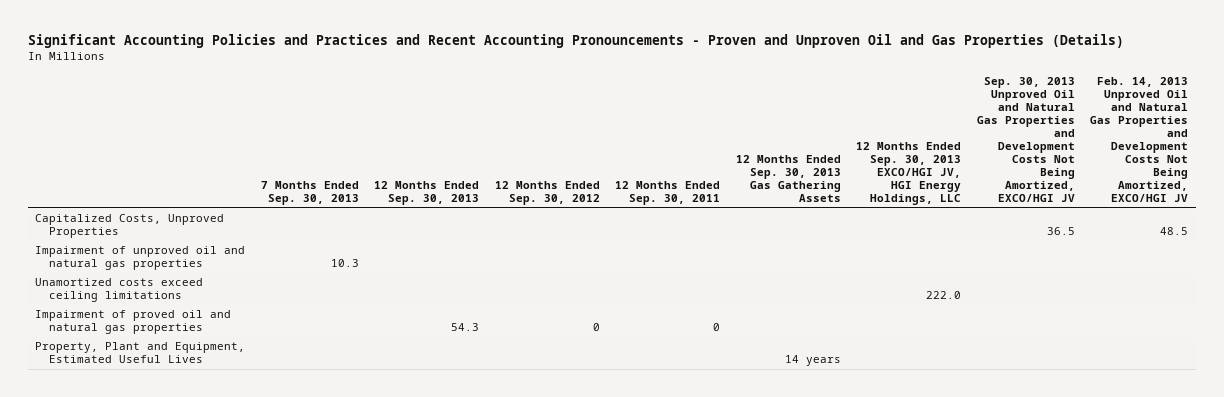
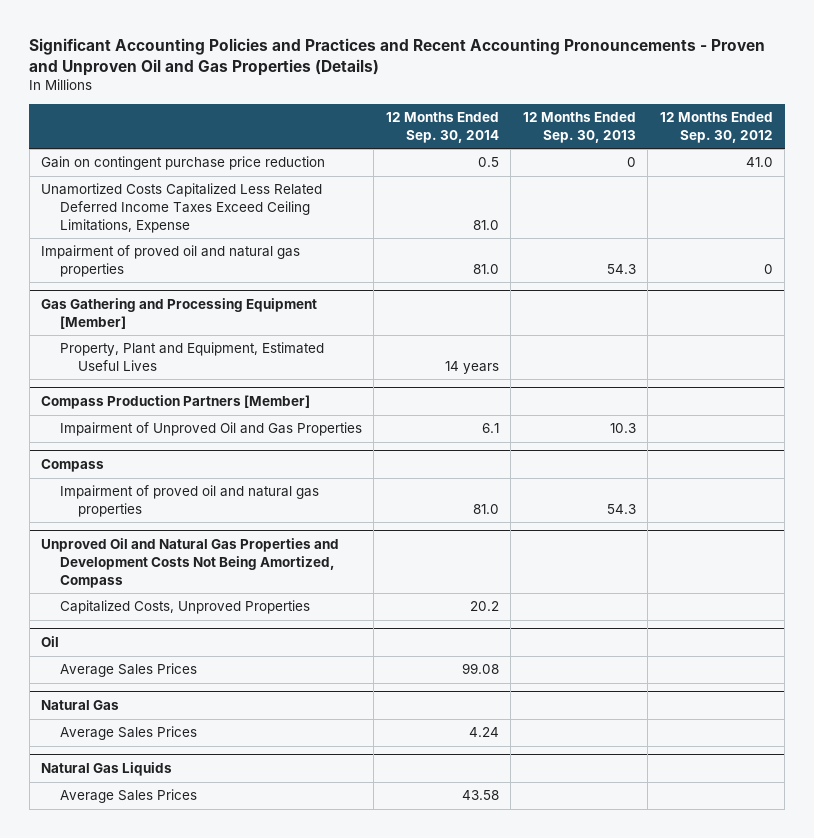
- | 7 Months Ended Sep. 30, 2013 | 12 Months Ended Sep. 30, 2013 | 12 Months Ended Sep. 30, 2012 | 12 Months Ended Sep. 30, 2011 | 12 Months Ended Sep. 30, 2013 Gas Gathering Assets | 12 Months Ended Sep. 30, 2013 EXCO/HGI JV, HGI Energy Holdings, LLC | Sep. 30, 2013 Unproved Oil and Natural Gas Properties and Development Costs Not Being Amortized, EXCO/HGI JV | Feb. 14, 2013 Unproved Oil and Natural Gas Properties and Development Costs Not Being Amortized, EXCO/HGI JV
+ | 12 Months Ended Sep. 30, 2014 | 12 Months Ended Sep. 30, 2013 | 12 Months Ended Sep. 30, 2012
- Capitalized Costs, Unproved Properties | | | | | | | 36.5 | 48.5
- Impairment of unproved oil and natural gas properties | 10.3 | | | | | | |
- Unamortized costs exceed ceiling limitations | | | | | | 222.0 | |
+ Gain on contingent purchase price reduction | 0.5 | 0 | 41.0
+ Unamortized Costs Capitalized Less Related Deferred Income Taxes Exceed Ceiling Limitations, Expense | 81.0 | |
- Property, Plant and Equipment, Estimated Useful Lives | | | | | 14 years | | |
+ Gas Gathering and Processing Equipment [Member]
+ Property, Plant and Equipment, Estimated Useful Lives | 14 years | |
+ Compass Production Partners [Member]
+ Impairment of Unproved Oil and Gas Properties | 6.1 | 10.3 |
+ Compass
+ Impairment of proved oil and natural gas properties | 81.0 | 54.3 |
+ Unproved Oil and Natural Gas Properties and Development Costs Not Being Amortized, Compass
+ Capitalized Costs, Unproved Properties | 20.2 | |
+ Oil
+ Average Sales Prices | 99.08 | |
+ Natural Gas
+ Average Sales Prices | 4.24 | |
+ Natural Gas Liquids
+ Average Sales Prices | 43.58 | |

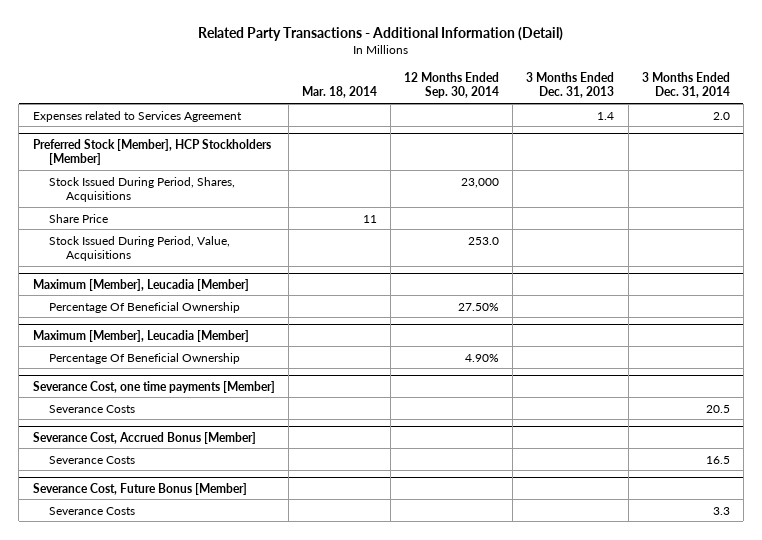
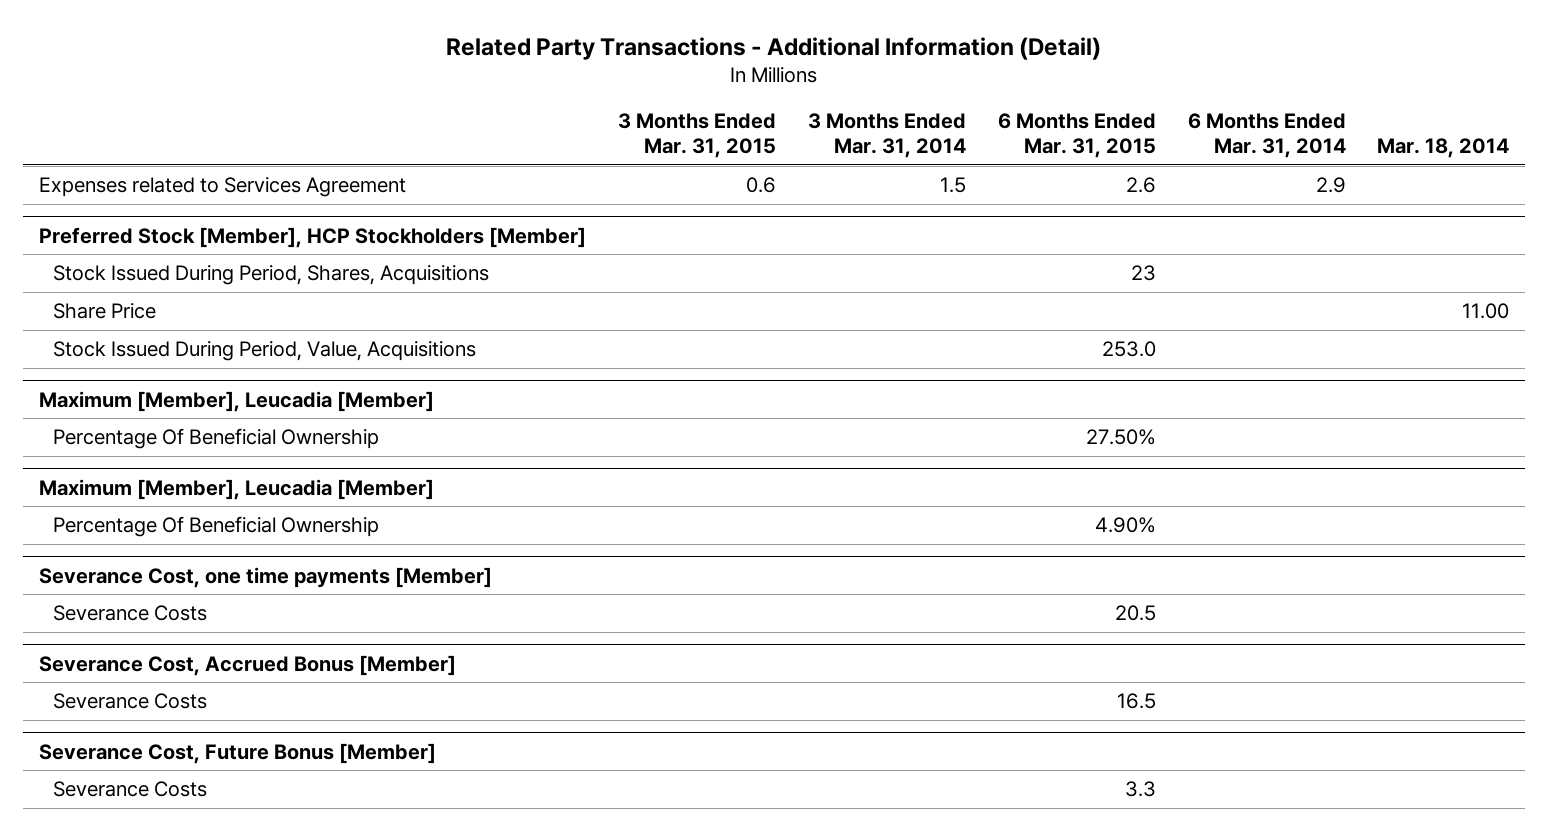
- | Mar. 18, 2014 | 12 Months Ended Sep. 30, 2014 | 3 Months Ended Dec. 31, 2013 | 3 Months Ended Dec. 31, 2014
+ | 3 Months Ended Mar. 31, 2015 | 3 Months Ended Mar. 31, 2014 | 6 Months Ended Mar. 31, 2015 | 6 Months Ended Mar. 31, 2014 | Mar. 18, 2014
@ Preferred Stock [Member], HCP Stockholders [Member]
- Share Price | 11 | | |
+ Share Price | | | | | 11.00

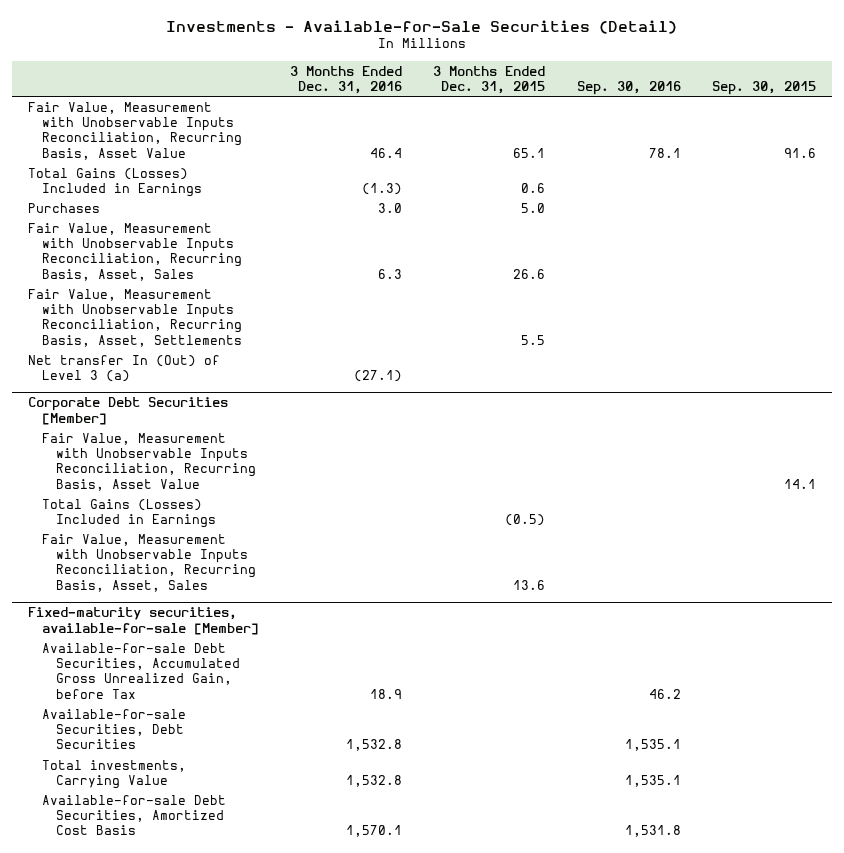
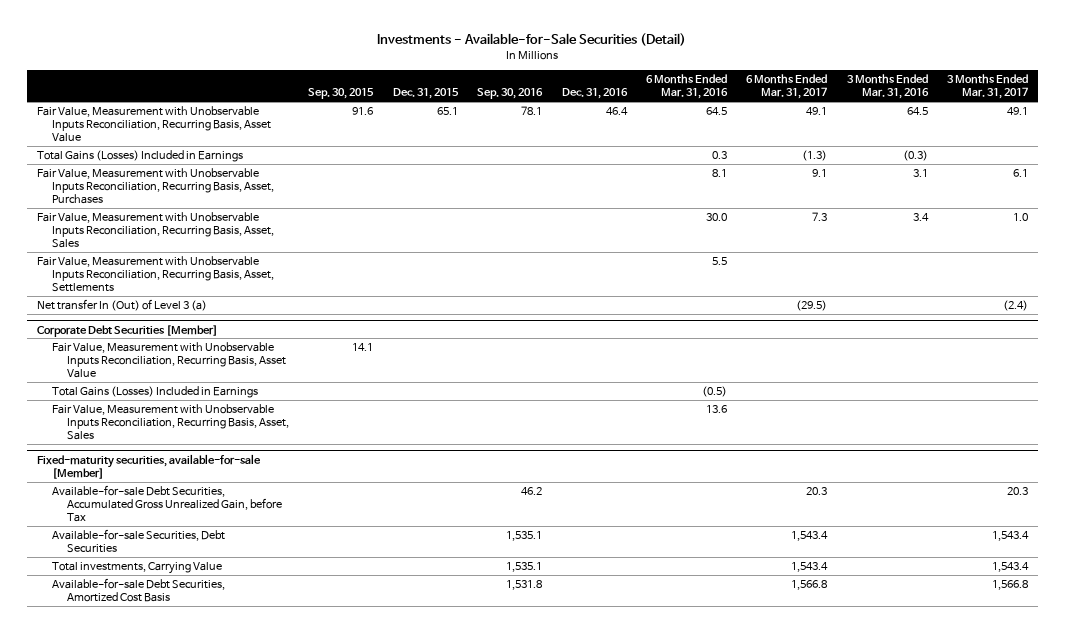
- | 3 Months Ended Dec. 31, 2016 | 3 Months Ended Dec. 31, 2015 | Sep. 30, 2016 | Sep. 30, 2015
+ | Sep. 30, 2015 | Dec. 31, 2015 | Sep. 30, 2016 | Dec. 31, 2016 | 6 Months Ended Mar. 31, 2016 | 6 Months Ended Mar. 31, 2017 | 3 Months Ended Mar. 31, 2016 | 3 Months Ended Mar. 31, 2017
- Purchases | 3.0 | 5.0 | |
+ Fair Value, Measurement with Unobservable Inputs Reconciliation, Recurring Basis, Asset, Purchases | | | | | 8.1 | 9.1 | 3.1 | 6.1

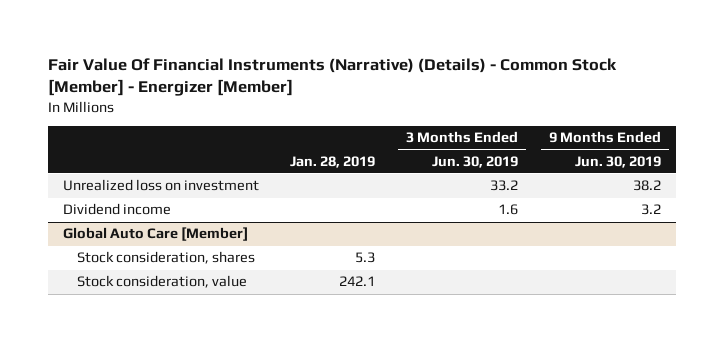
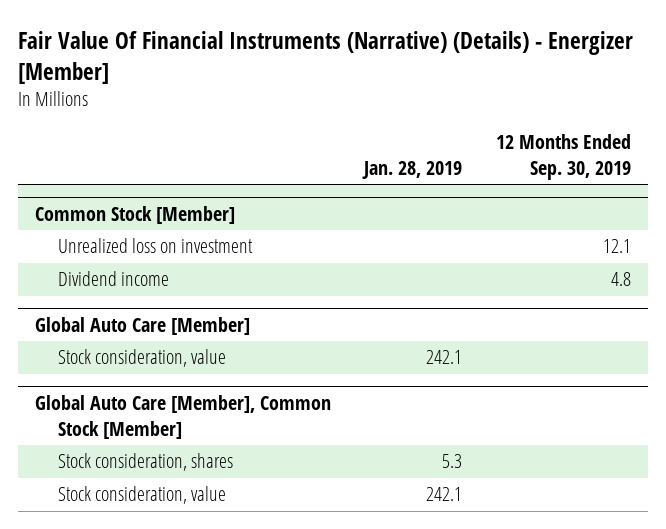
- Fair Value Of Financial Instruments (Narrative) (Details) - Common Stock [Member] - Energizer [Member]
+ Fair Value Of Financial Instruments (Narrative) (Details) - Energizer [Member]
- | Jan. 28, 2019 | 3 Months Ended Jun. 30, 2019 | 9 Months Ended Jun. 30, 2019
+ | Jan. 28, 2019 | 12 Months Ended Sep. 30, 2019
- Unrealized loss on investment | | 33.2 | 38.2
- Dividend income | | 1.6 | 3.2
+ Common Stock [Member]
+ Unrealized loss on investment | | 12.1
+ Dividend income | | 4.8
@ Global Auto Care [Member]
- Stock consideration, shares | 5.3 | |
+ Global Auto Care [Member], Common Stock [Member]
+ Stock consideration, shares | 5.3 |
+ Stock consideration, value | 242.1 |

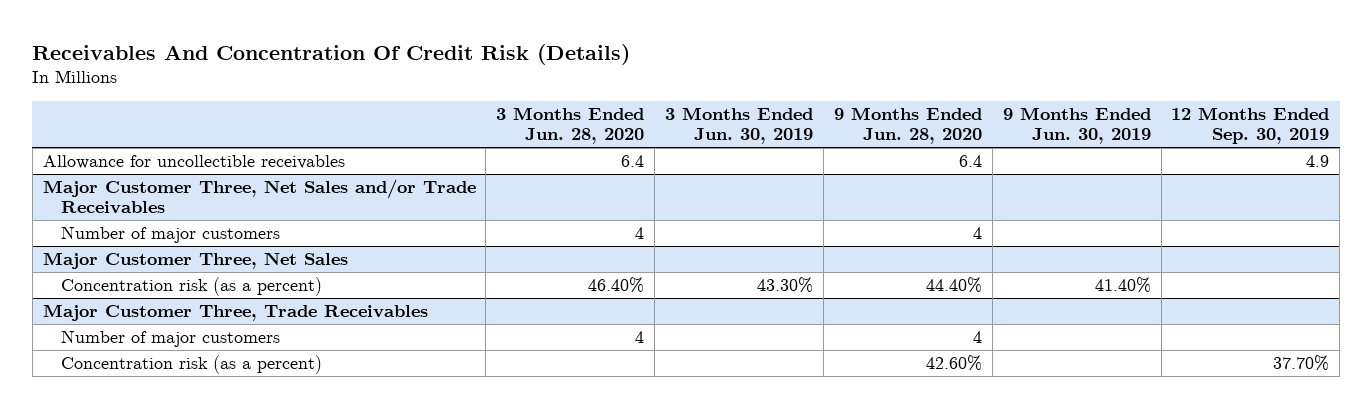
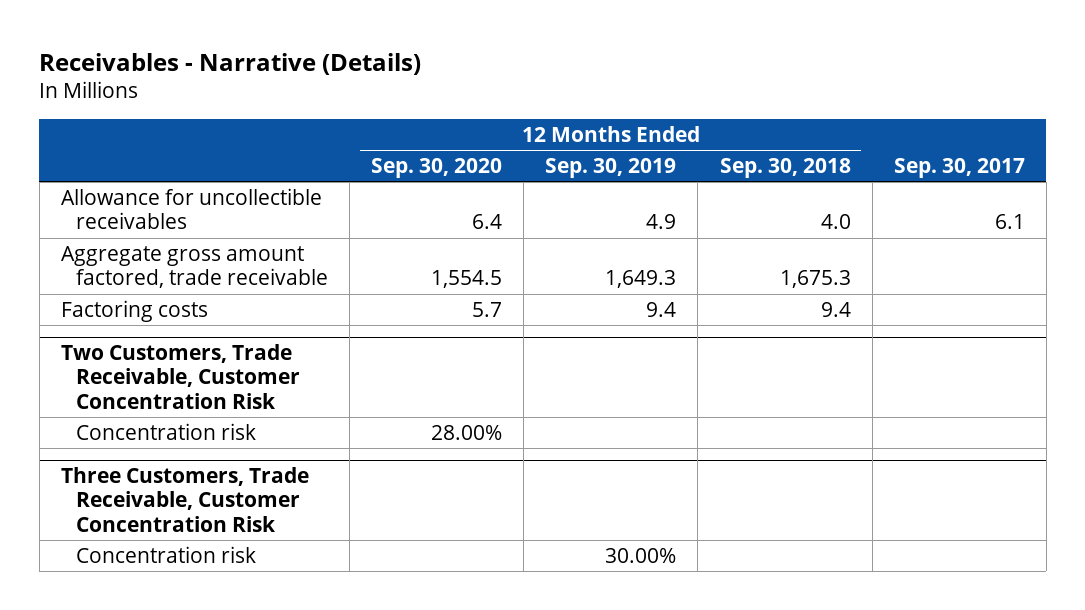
- Receivables And Concentration Of Credit Risk (Details)
+ Receivables - Narrative (Details)
- | 3 Months Ended Jun. 28, 2020 | 3 Months Ended Jun. 30, 2019 | 9 Months Ended Jun. 28, 2020 | 9 Months Ended Jun. 30, 2019 | 12 Months Ended Sep. 30, 2019
+ | 12 Months Ended Sep. 30, 2020 | 12 Months Ended Sep. 30, 2019 | 12 Months Ended Sep. 30, 2018 | Sep. 30, 2017
- Major Customer Three, Net Sales and/or Trade Receivables
- Number of major customers | 4 | | 4 | |
- Major Customer Three, Net Sales
- Concentration risk (as a percent) | 46.40% | 43.30% | 44.40% | 41.40% |
- Major Customer Three, Trade Receivables
- Number of major customers | 4 | | 4 | |
- Concentration risk (as a percent) | | | 42.60% | | 37.70%
+ Aggregate gross amount factored, trade receivable | 1,554.5 | 1,649.3 | 1,675.3 |
+ Factoring costs | 5.7 | 9.4 | 9.4 |
+ Two Customers, Trade Receivable, Customer Concentration Risk
+ Concentration risk | 28.00% | | |
+ Three Customers, Trade Receivable, Customer Concentration Risk
+ Concentration risk | | 30.00% | |

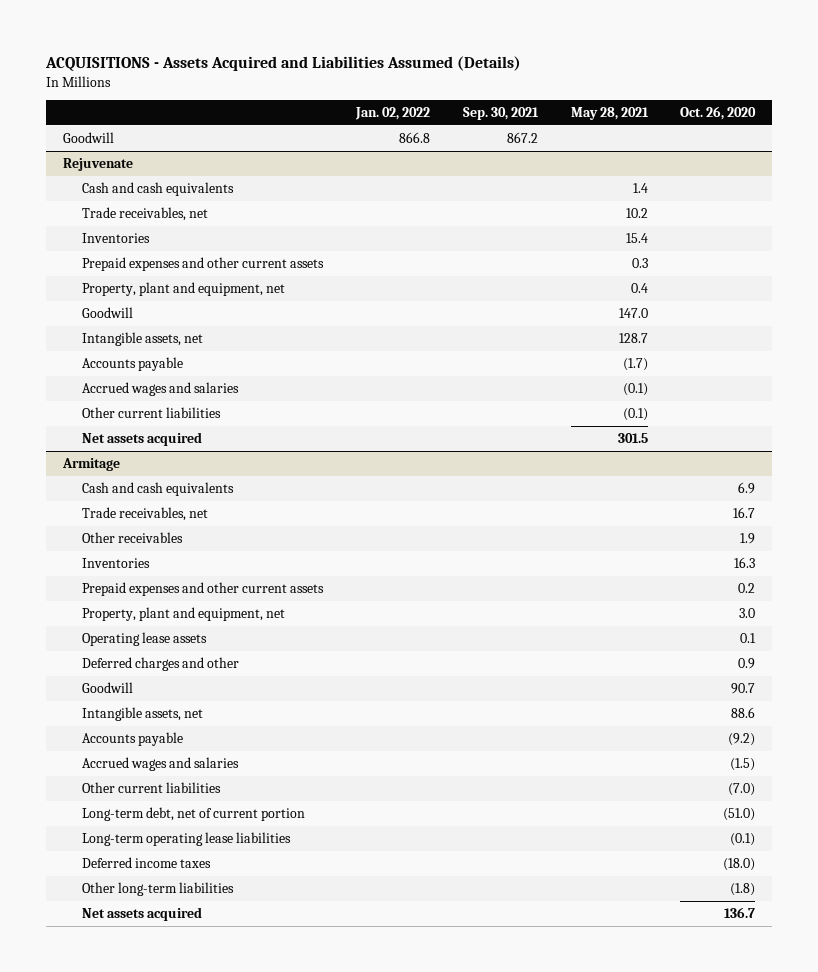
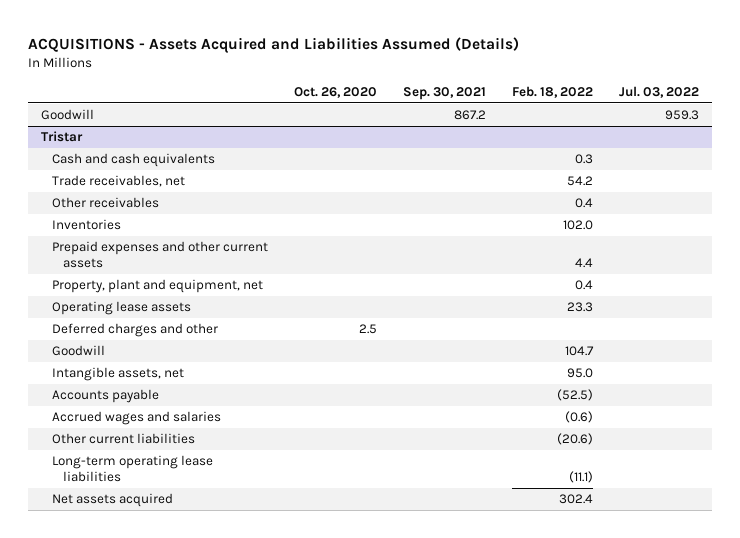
- | Jan. 02, 2022 | Sep. 30, 2021 | May 28, 2021 | Oct. 26, 2020
+ | Oct. 26, 2020 | Sep. 30, 2021 | Feb. 18, 2022 | Jul. 03, 2022
- Rejuvenate
- Cash and cash equivalents | | | 1.4 |
- Trade receivables, net | | | 10.2 |
- Inventories | | | 15.4 |
- Prepaid expenses and other current assets | | | 0.3 |
- Property, plant and equipment, net | | | 0.4 |
- Goodwill | | | 147.0 |
- Intangible assets, net | | | 128.7 |
- Accounts payable | | | (1.7) |
- Accrued wages and salaries | | | (0.1) |
- Other current liabilities | | | (0.1) |
- Net assets acquired | | | 301.5 |
- Armitage
- Cash and cash equivalents | | | | 6.9
- Trade receivables, net | | | | 16.7
- Other receivables | | | | 1.9
- Inventories | | | | 16.3
- Prepaid expenses and other current assets | | | | 0.2
- Property, plant and equipment, net | | | | 3.0
- Operating lease assets | | | | 0.1
- Deferred charges and other | | | | 0.9
- Goodwill | | | | 90.7
- Intangible assets, net | | | | 88.6
- Accounts payable | | | | (9.2)
- Accrued wages and salaries | | | | (1.5)
- Other current liabilities | | | | (7.0)
- Long-term debt, net of current portion | | | | (51.0)
- Long-term operating lease liabilities | | | | (0.1)
- Deferred income taxes | | | | (18.0)
- Other long-term liabilities | | | | (1.8)
- Net assets acquired | | | | 136.7
+ Tristar
+ Cash and cash equivalents | | | 0.3 |
+ Trade receivables, net | | | 54.2 |
+ Other receivables | | | 0.4 |
+ Inventories | | | 102.0 |
+ Prepaid expenses and other current assets | | | 4.4 |
+ Property, plant and equipment, net | | | 0.4 |
+ Operating lease assets | | | 23.3 |
+ Deferred charges and other | 2.5 | | |
+ Goodwill | | | 104.7 |
+ Intangible assets, net | | | 95.0 |
+ Accounts payable | | | (52.5) |
+ Accrued wages and salaries | | | (0.6) |
+ Other current liabilities | | | (20.6) |
+ Long-term operating lease liabilities | | | (11.1) |
+ Net assets acquired | | | 302.4 |

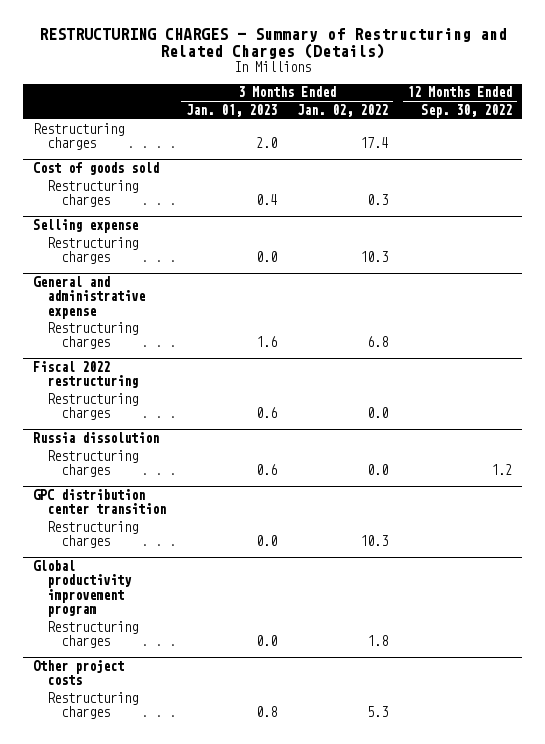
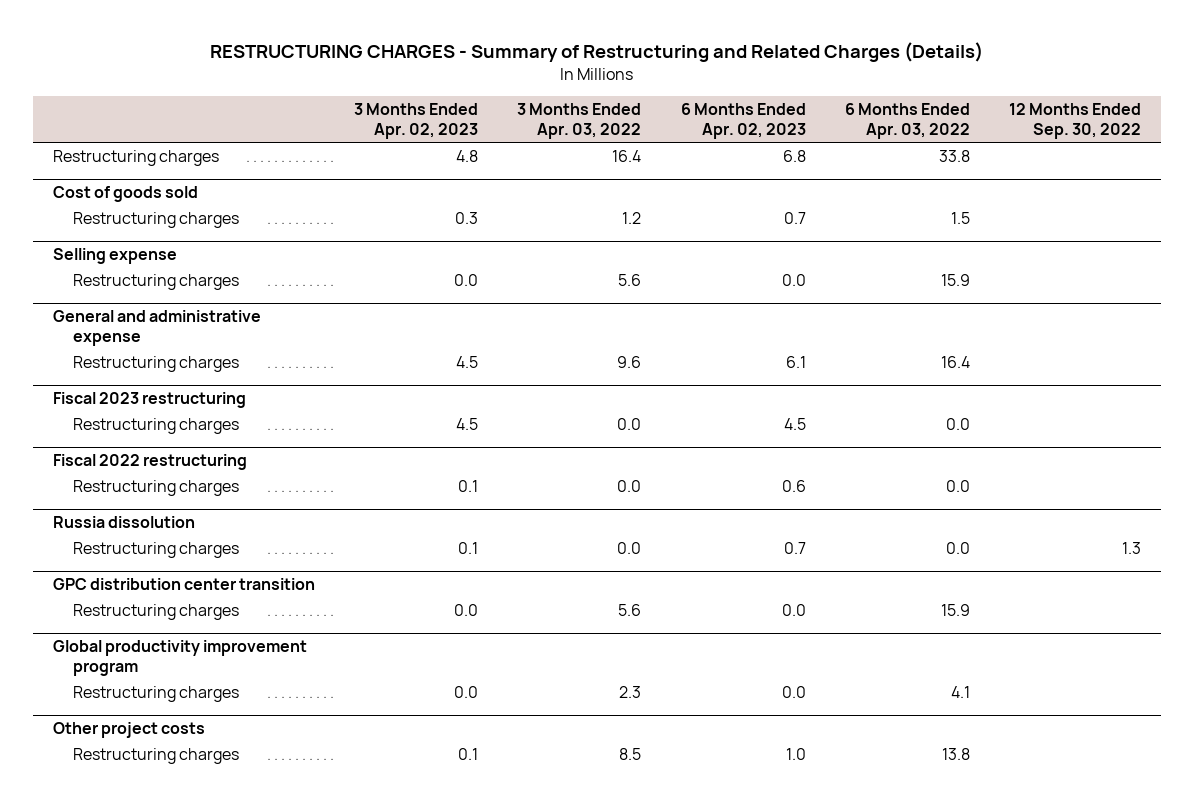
- | 3 Months Ended Jan. 01, 2023 | 3 Months Ended Jan. 02, 2022 | 12 Months Ended Sep. 30, 2022
+ | 3 Months Ended Apr. 02, 2023 | 3 Months Ended Apr. 03, 2022 | 6 Months Ended Apr. 02, 2023 | 6 Months Ended Apr. 03, 2022 | 12 Months Ended Sep. 30, 2022
+ Fiscal 2023 restructuring
+ Restructuring charges | 4.5 | 0.0 | 4.5 | 0.0 |
@ Russia dissolution
- Restructuring charges | 0.6 | 0.0 | 1.2
+ Restructuring charges | 0.1 | 0.0 | 0.7 | 0.0 | 1.3

